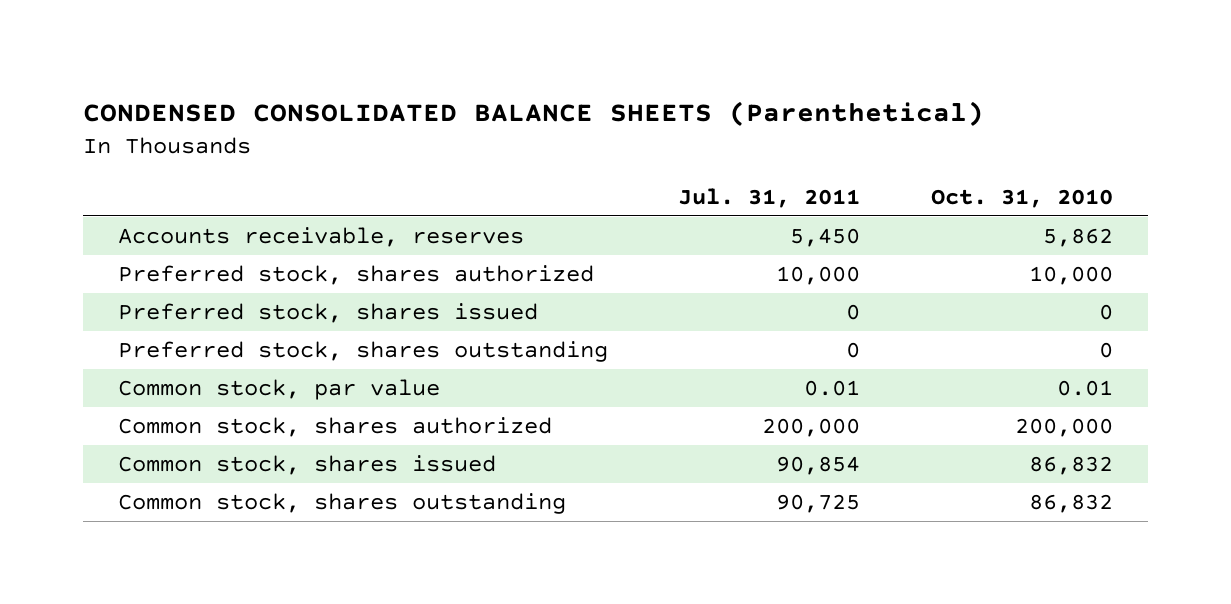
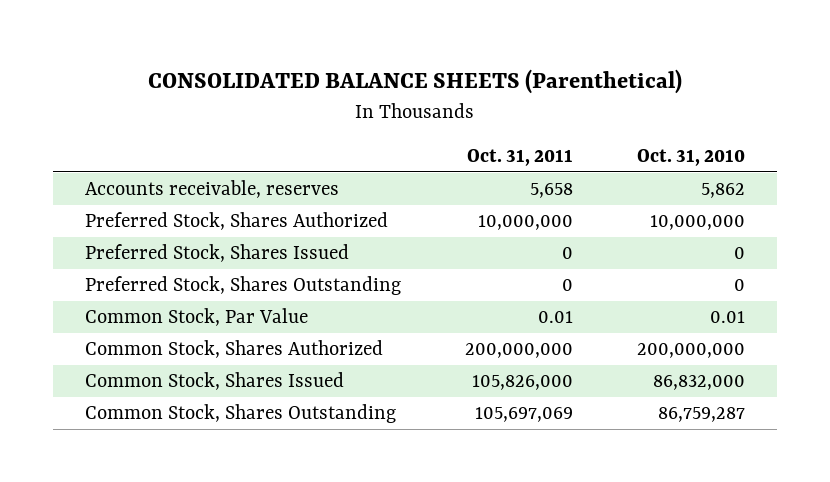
- CONDENSED CONSOLIDATED BALANCE SHEETS (Parenthetical)
+ CONSOLIDATED BALANCE SHEETS (Parenthetical)
- | Jul. 31, 2011 | Oct. 31, 2010
+ | Oct. 31, 2011 | Oct. 31, 2010
- Preferred stock, shares authorized | 10,000 | 10,000
- Preferred stock, shares issued | 0 | 0
- Preferred stock, shares outstanding | 0 | 0
- Common stock, par value | 0.01 | 0.01
- Common stock, shares authorized | 200,000 | 200,000
- Common stock, shares issued | 90,854 | 86,832
- Common stock, shares outstanding | 90,725 | 86,832
+ Preferred Stock, Shares Authorized | 10,000,000 | 10,000,000
+ Preferred Stock, Shares Issued | 0 | 0
+ Preferred Stock, Shares Outstanding | 0 | 0
+ Common Stock, Par Value | 0.01 | 0.01
+ Common Stock, Shares Authorized | 200,000,000 | 200,000,000
+ Common Stock, Shares Issued | 105,826,000 | 86,832,000
+ Common Stock, Shares Outstanding | 105,697,069 | 86,759,287

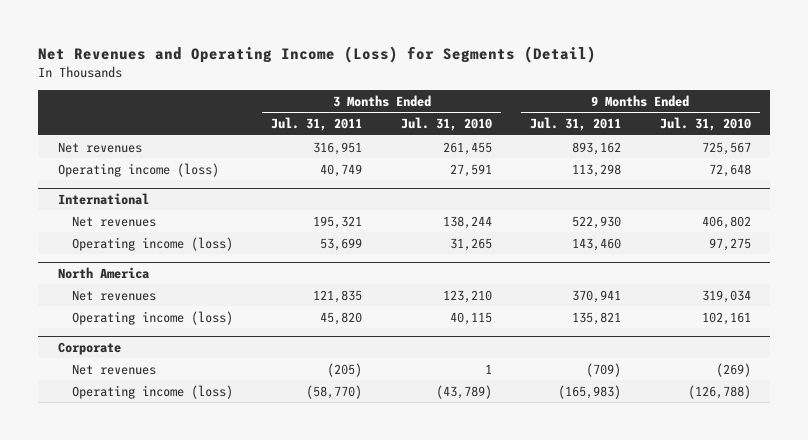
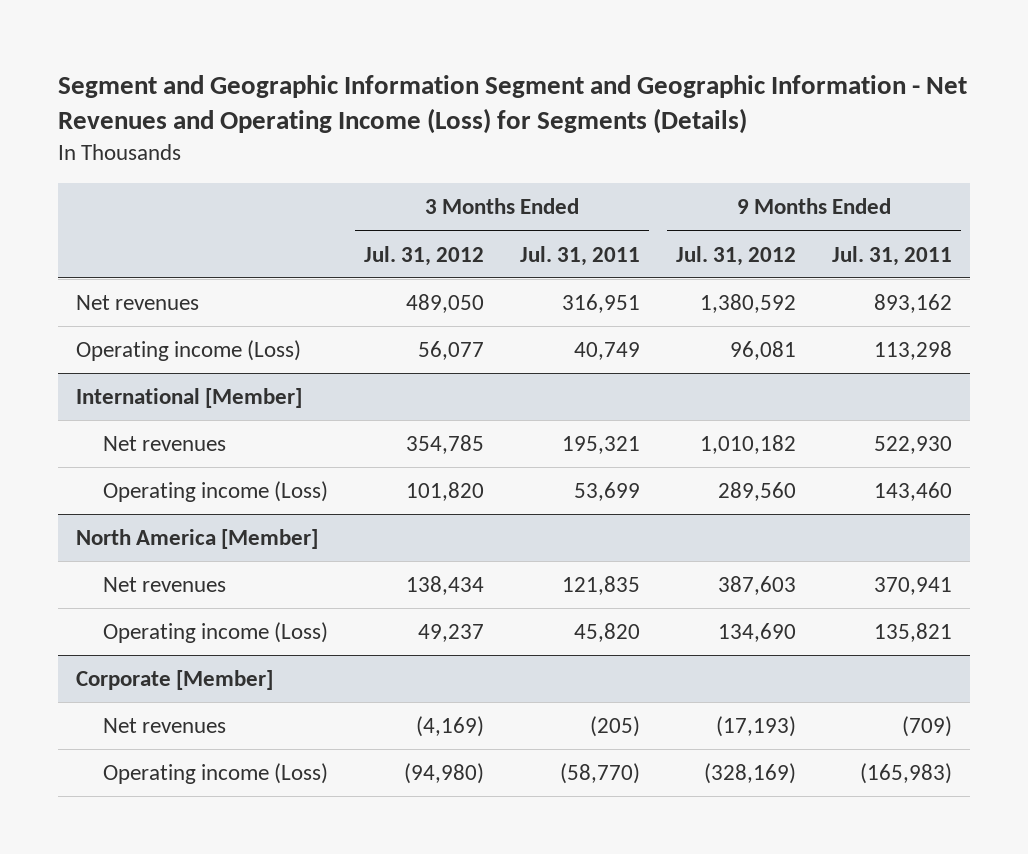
- Net Revenues and Operating Income (Loss) for Segments (Detail)
+ Segment and Geographic Information Segment and Geographic Information - Net Revenues and Operating Income (Loss) for Segments (Details)
- | 3 Months Ended Jul. 31, 2011 | 3 Months Ended Jul. 31, 2010 | 9 Months Ended Jul. 31, 2011 | 9 Months Ended Jul. 31, 2010
+ | 3 Months Ended Jul. 31, 2012 | 3 Months Ended Jul. 31, 2011 | 9 Months Ended Jul. 31, 2012 | 9 Months Ended Jul. 31, 2011
- Operating income (loss) | 40,749 | 27,591 | 113,298 | 72,648
- International
+ Operating income (Loss) | 56,077 | 40,749 | 96,081 | 113,298
+ International [Member]
- Operating income (loss) | 53,699 | 31,265 | 143,460 | 97,275
- North America
+ Operating income (Loss) | 101,820 | 53,699 | 289,560 | 143,460
+ North America [Member]
- Operating income (loss) | 45,820 | 40,115 | 135,821 | 102,161
- Corporate
+ Operating income (Loss) | 49,237 | 45,820 | 134,690 | 135,821
+ Corporate [Member]
- Operating income (loss) | (58,770) | (43,789) | (165,983) | (126,788)
+ Operating income (Loss) | (94,980) | (58,770) | (328,169) | (165,983)

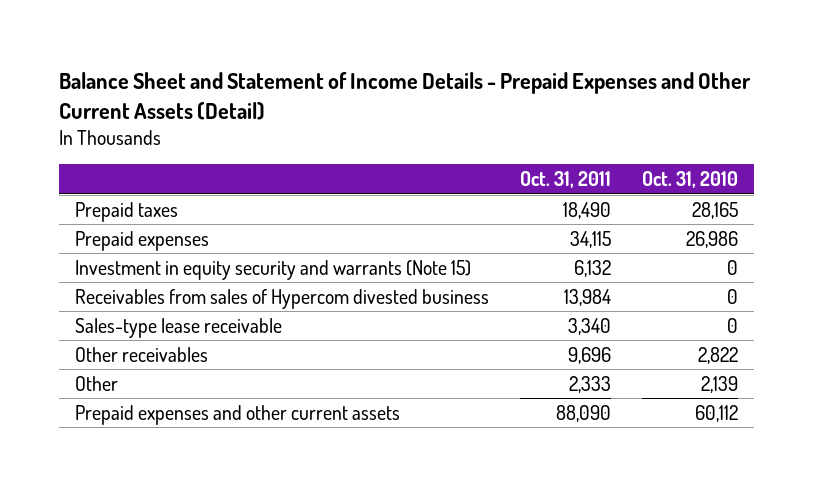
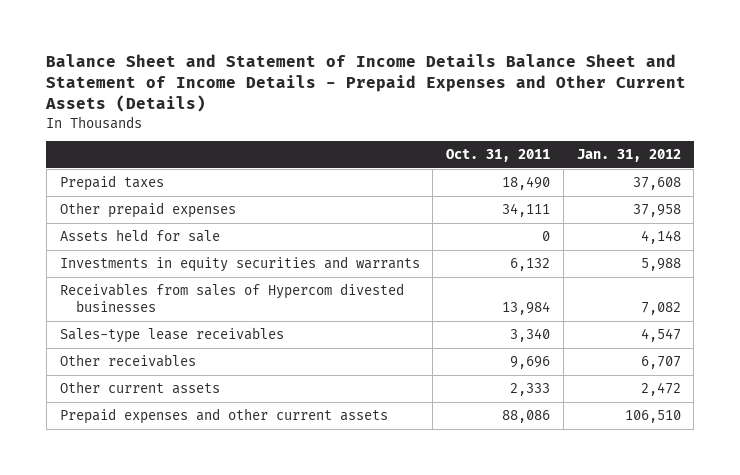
- Balance Sheet and Statement of Income Details - Prepaid Expenses and Other Current Assets (Detail)
+ Balance Sheet and Statement of Income Details Balance Sheet and Statement of Income Details - Prepaid Expenses and Other Current Assets (Details)
- | Oct. 31, 2011 | Oct. 31, 2010
+ | Oct. 31, 2011 | Jan. 31, 2012
- Prepaid expenses | 34,115 | 26,986
- Investment in equity security and warrants (Note 15) | 6,132 | 0
- Receivables from sales of Hypercom divested business | 13,984 | 0
- Sales-type lease receivable | 3,340 | 0
+ Other prepaid expenses | 34,111 | 37,958
+ Assets held for sale | 0 | 4,148
+ Investments in equity securities and warrants | 6,132 | 5,988
+ Receivables from sales of Hypercom divested businesses | 13,984 | 7,082
+ Sales-type lease receivables | 3,340 | 4,547
- Other | 2,333 | 2,139
- Prepaid expenses and other current assets | 88,090 | 60,112
+ Other current assets | 2,333 | 2,472
+ Prepaid expenses and other current assets | 88,086 | 106,510

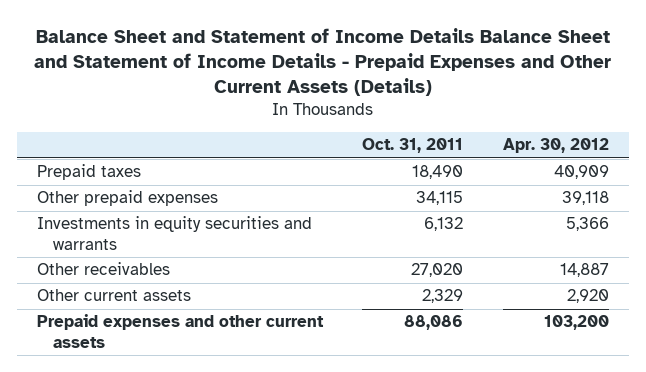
- | Oct. 31, 2011 | Jan. 31, 2012
+ | Oct. 31, 2011 | Apr. 30, 2012
- Other prepaid expenses | 34,111 | 37,958
- Assets held for sale | 0 | 4,148
+ Other prepaid expenses | 34,115 | 39,118
- Receivables from sales of Hypercom divested businesses | 13,984 | 7,082
- Sales-type lease receivables | 3,340 | 4,547
- Other receivables | 9,696 | 6,707
- Other current assets | 2,333 | 2,472
+ Other receivables | 27,020 | 14,887
+ Other current assets | 2,329 | 2,920

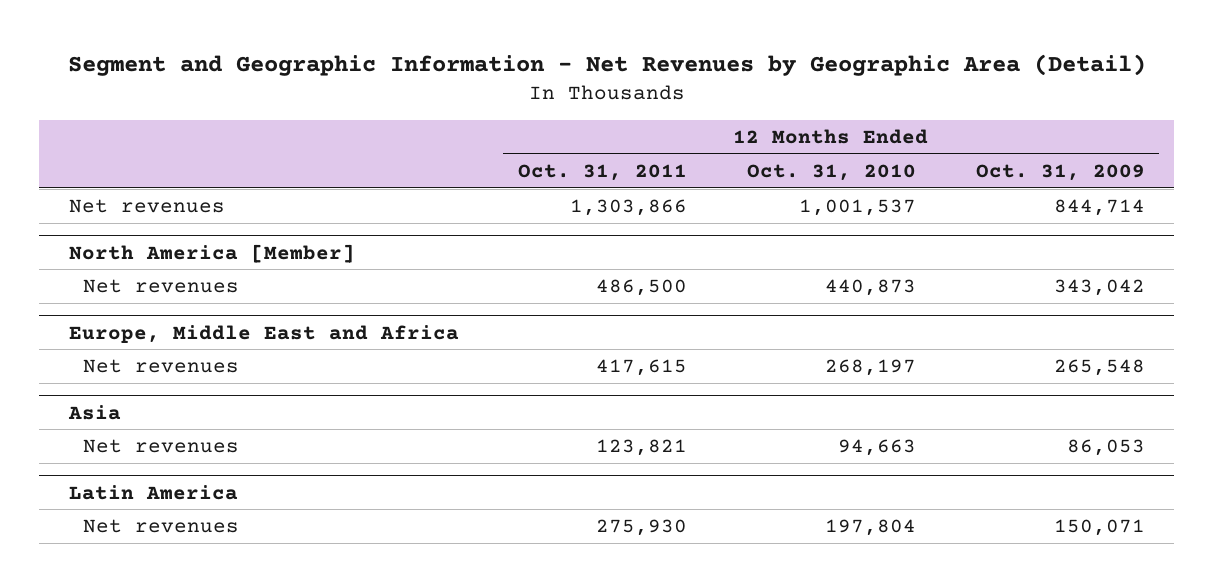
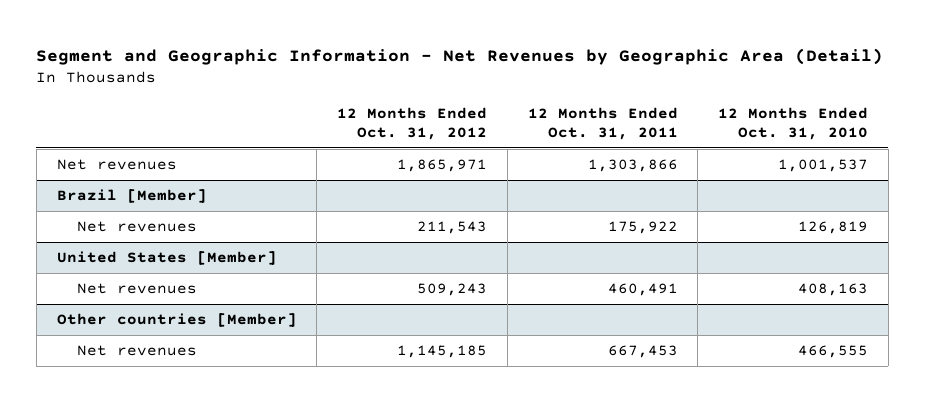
- | 12 Months Ended Oct. 31, 2011 | 12 Months Ended Oct. 31, 2010 | 12 Months Ended Oct. 31, 2009
+ | 12 Months Ended Oct. 31, 2012 | 12 Months Ended Oct. 31, 2011 | 12 Months Ended Oct. 31, 2010
- North America [Member]
- Net revenues | 486,500 | 440,873 | 343,042
- Europe, Middle East and Africa
- Net revenues | 417,615 | 268,197 | 265,548
- Asia
- Net revenues | 123,821 | 94,663 | 86,053
- Latin America
- Net revenues | 275,930 | 197,804 | 150,071
+ Brazil [Member]
+ Net revenues | 211,543 | 175,922 | 126,819
+ United States [Member]
+ Net revenues | 509,243 | 460,491 | 408,163
+ Other countries [Member]
+ Net revenues | 1,145,185 | 667,453 | 466,555

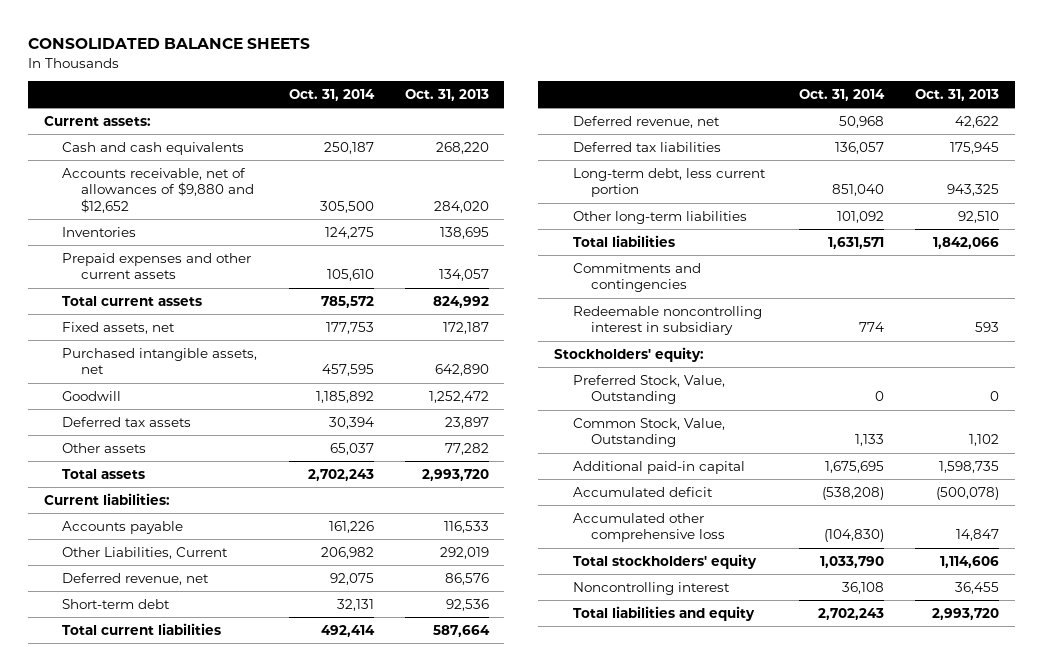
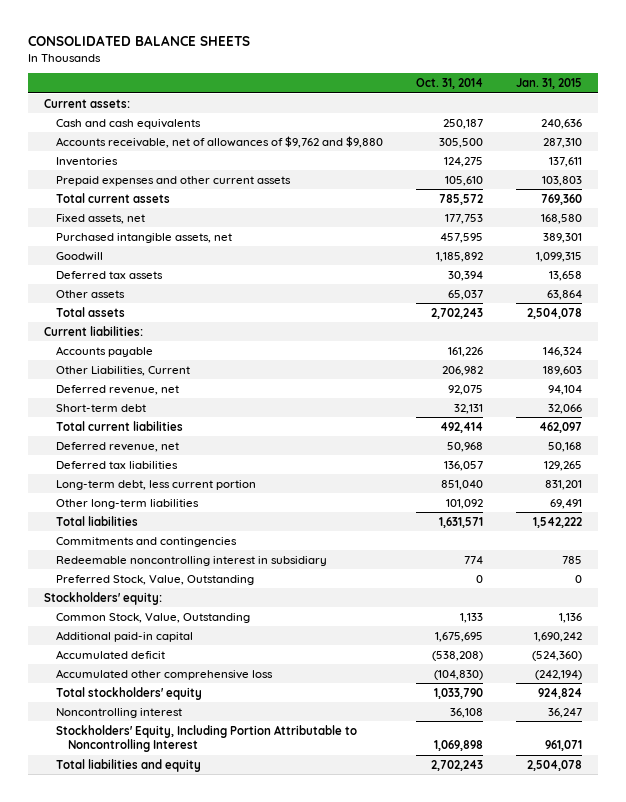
- | Oct. 31, 2014 | Oct. 31, 2013
+ | Oct. 31, 2014 | Jan. 31, 2015
- Accounts receivable, net of allowances of $9,880 and $12,652 | 305,500 | 284,020
+ Accounts receivable, net of allowances of $9,762 and $9,880 | 305,500 | 287,310
moved down: Stockholders' equity:
+ Stockholders' Equity, Including Portion Attributable to Noncontrolling Interest | 1,069,898 | 961,071

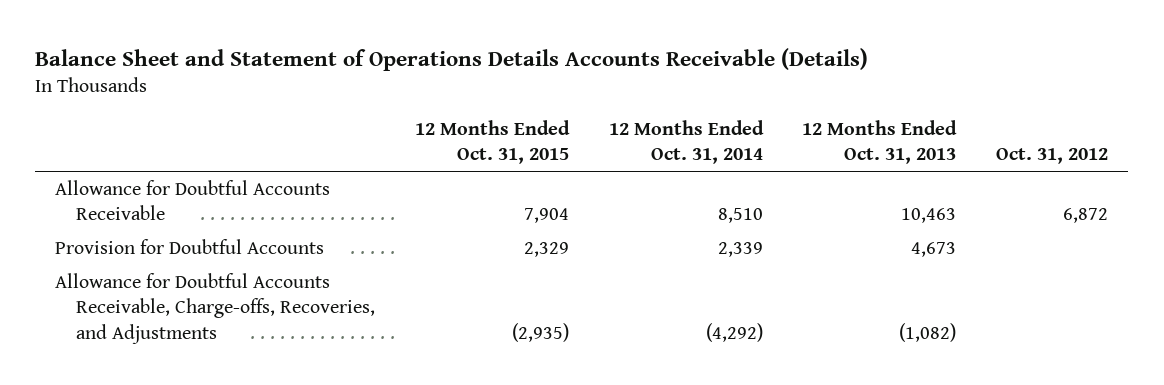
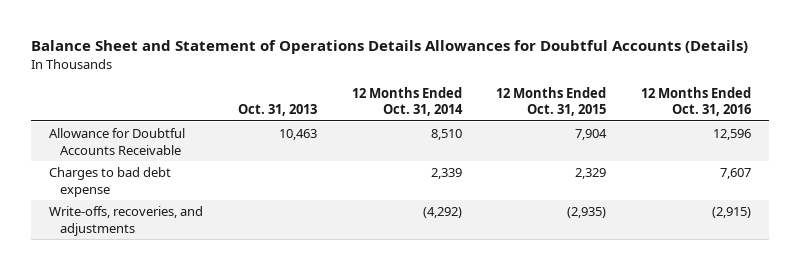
- Balance Sheet and Statement of Operations Details Accounts Receivable (Details)
+ Balance Sheet and Statement of Operations Details Allowances for Doubtful Accounts (Details)
- | 12 Months Ended Oct. 31, 2015 | 12 Months Ended Oct. 31, 2014 | 12 Months Ended Oct. 31, 2013 | Oct. 31, 2012
+ | Oct. 31, 2013 | 12 Months Ended Oct. 31, 2014 | 12 Months Ended Oct. 31, 2015 | 12 Months Ended Oct. 31, 2016
- Provision for Doubtful Accounts | 2,329 | 2,339 | 4,673 |
- Allowance for Doubtful Accounts Receivable, Charge-offs, Recoveries, and Adjustments | (2,935) | (4,292) | (1,082) |
+ Charges to bad debt expense | | 2,339 | 2,329 | 7,607
+ Write-offs, recoveries, and adjustments | | (4,292) | (2,935) | (2,915)

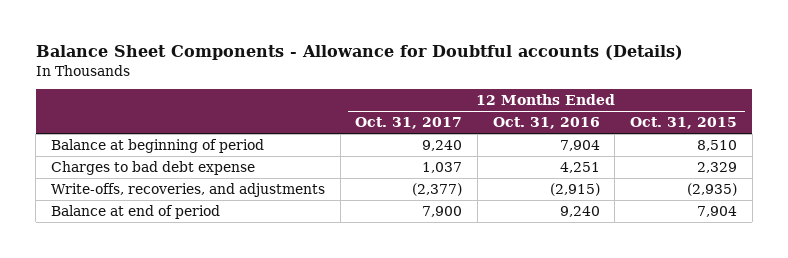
- Balance Sheet and Statement of Operations Details Allowances for Doubtful Accounts (Details)
+ Balance Sheet Components - Allowance for Doubtful accounts (Details)
- | Oct. 31, 2013 | 12 Months Ended Oct. 31, 2014 | 12 Months Ended Oct. 31, 2015 | 12 Months Ended Oct. 31, 2016
+ | 12 Months Ended Oct. 31, 2017 | 12 Months Ended Oct. 31, 2016 | 12 Months Ended Oct. 31, 2015
- Allowance for Doubtful Accounts Receivable | 10,463 | 8,510 | 7,904 | 12,596
- Charges to bad debt expense | | 2,339 | 2,329 | 7,607
+ Balance at beginning of period | 9,240 | 7,904 | 8,510
+ Charges to bad debt expense | 1,037 | 4,251 | 2,329
+ Balance at end of period | 7,900 | 9,240 | 7,904

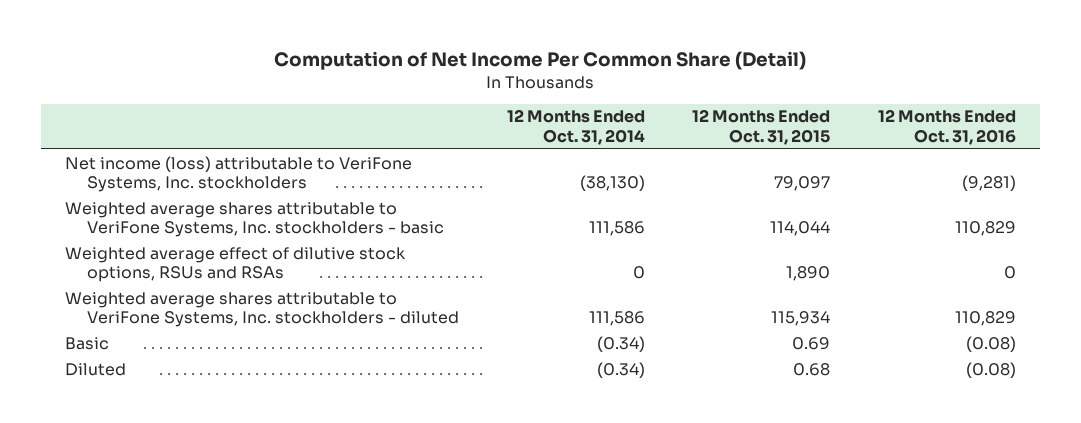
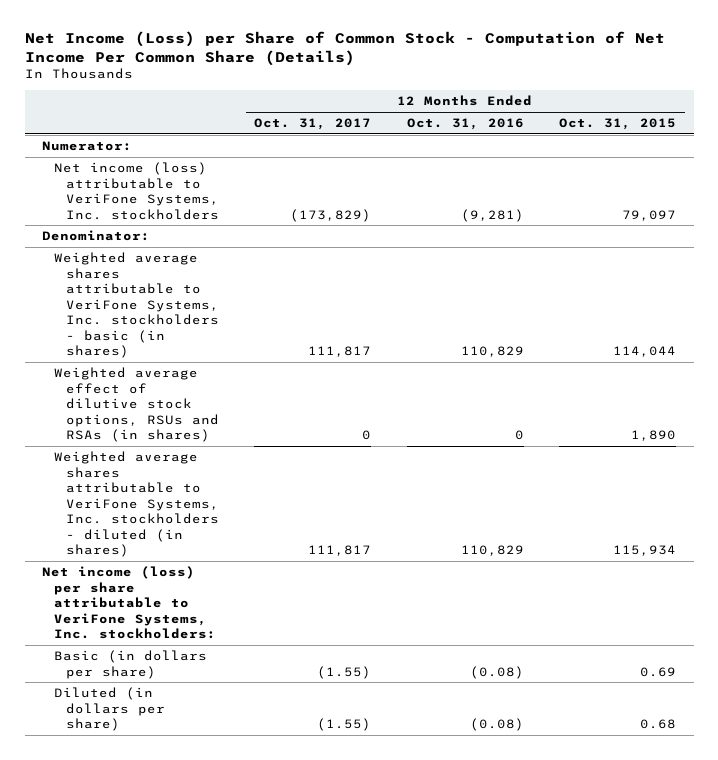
- Computation of Net Income Per Common Share (Detail)
+ Net Income (Loss) per Share of Common Stock - Computation of Net Income Per Common Share (Details)
- | 12 Months Ended Oct. 31, 2014 | 12 Months Ended Oct. 31, 2015 | 12 Months Ended Oct. 31, 2016
+ | 12 Months Ended Oct. 31, 2017 | 12 Months Ended Oct. 31, 2016 | 12 Months Ended Oct. 31, 2015
+ Numerator:
- Weighted average shares attributable to VeriFone Systems, Inc. stockholders - basic | 111,586 | 114,044 | 110,829
- Weighted average effect of dilutive stock options, RSUs and RSAs | 0 | 1,890 | 0
- Weighted average shares attributable to VeriFone Systems, Inc. stockholders - diluted | 111,586 | 115,934 | 110,829
- Basic | (0.34) | 0.69 | (0.08)
- Diluted | (0.34) | 0.68 | (0.08)
+ Denominator:
+ Weighted average shares attributable to VeriFone Systems, Inc. stockholders - basic (in shares) | 111,817 | 110,829 | 114,044
+ Weighted average effect of dilutive stock options, RSUs and RSAs (in shares) | 0 | 0 | 1,890
+ Weighted average shares attributable to VeriFone Systems, Inc. stockholders - diluted (in shares) | 111,817 | 110,829 | 115,934
+ Net income (loss) per share attributable to VeriFone Systems, Inc. stockholders:
+ Basic (in dollars per share) | (1.55) | (0.08) | 0.69
+ Diluted (in dollars per share) | (1.55) | (0.08) | 0.68

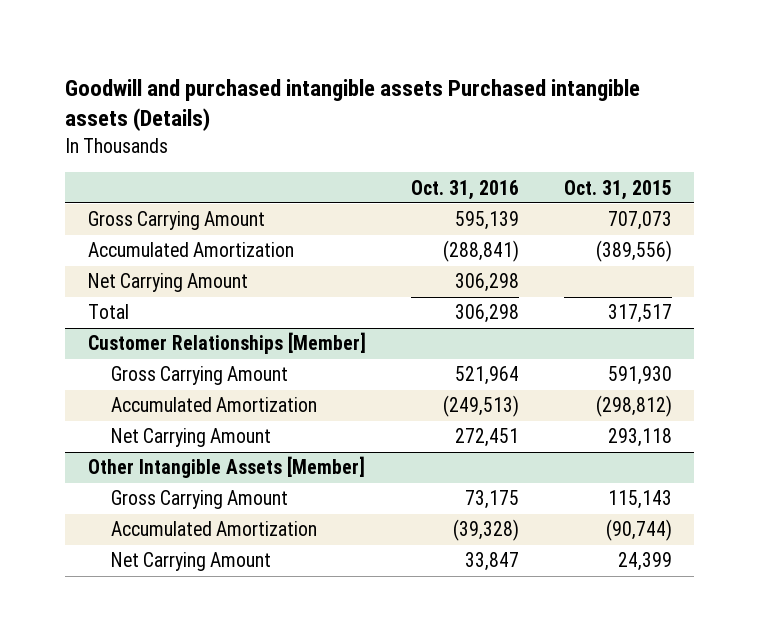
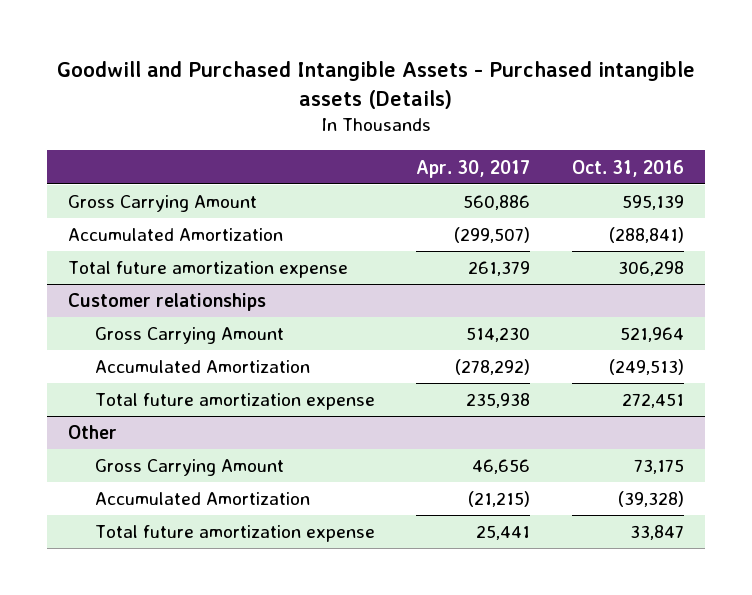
- Goodwill and purchased intangible assets Purchased intangible assets (Details)
+ Goodwill and Purchased Intangible Assets - Purchased intangible assets (Details)
- | Oct. 31, 2016 | Oct. 31, 2015
+ | Apr. 30, 2017 | Oct. 31, 2016
- Net Carrying Amount | 306,298 |
- Total | 306,298 | 317,517
- Customer Relationships [Member]
+ Total future amortization expense | 261,379 | 306,298
+ Customer relationships
- Net Carrying Amount | 272,451 | 293,118
- Other Intangible Assets [Member]
+ Total future amortization expense | 235,938 | 272,451
+ Other
- Net Carrying Amount | 33,847 | 24,399
+ Total future amortization expense | 25,441 | 33,847

